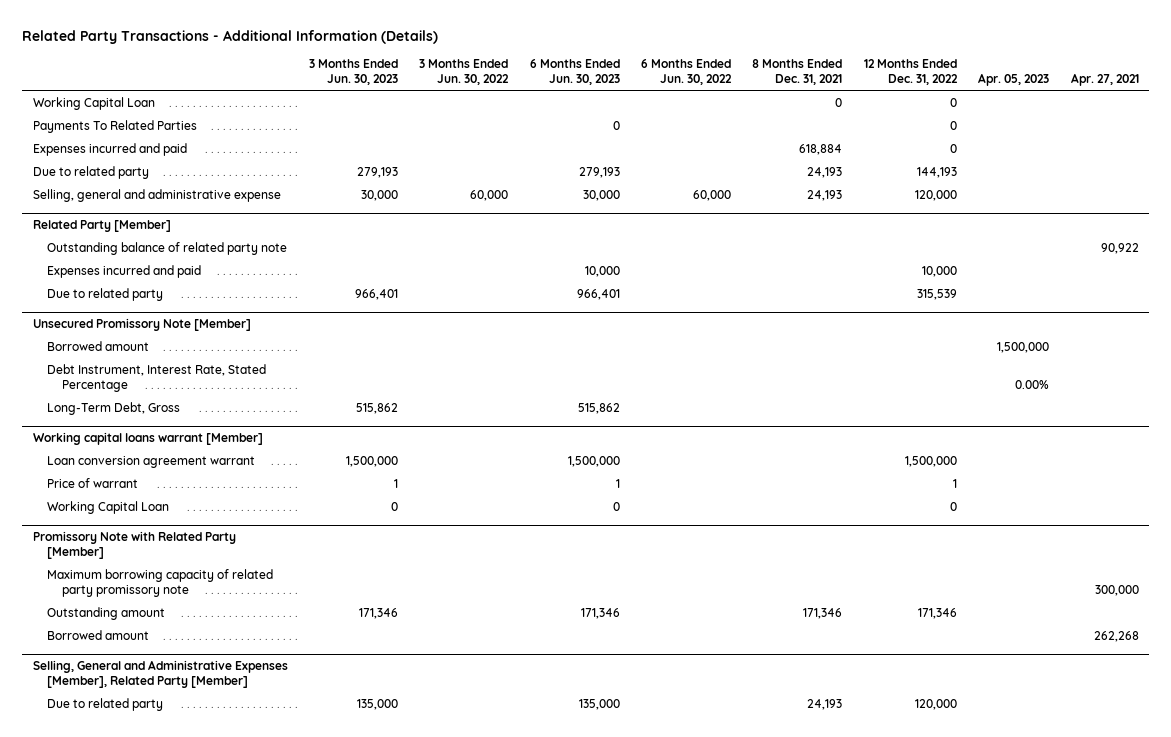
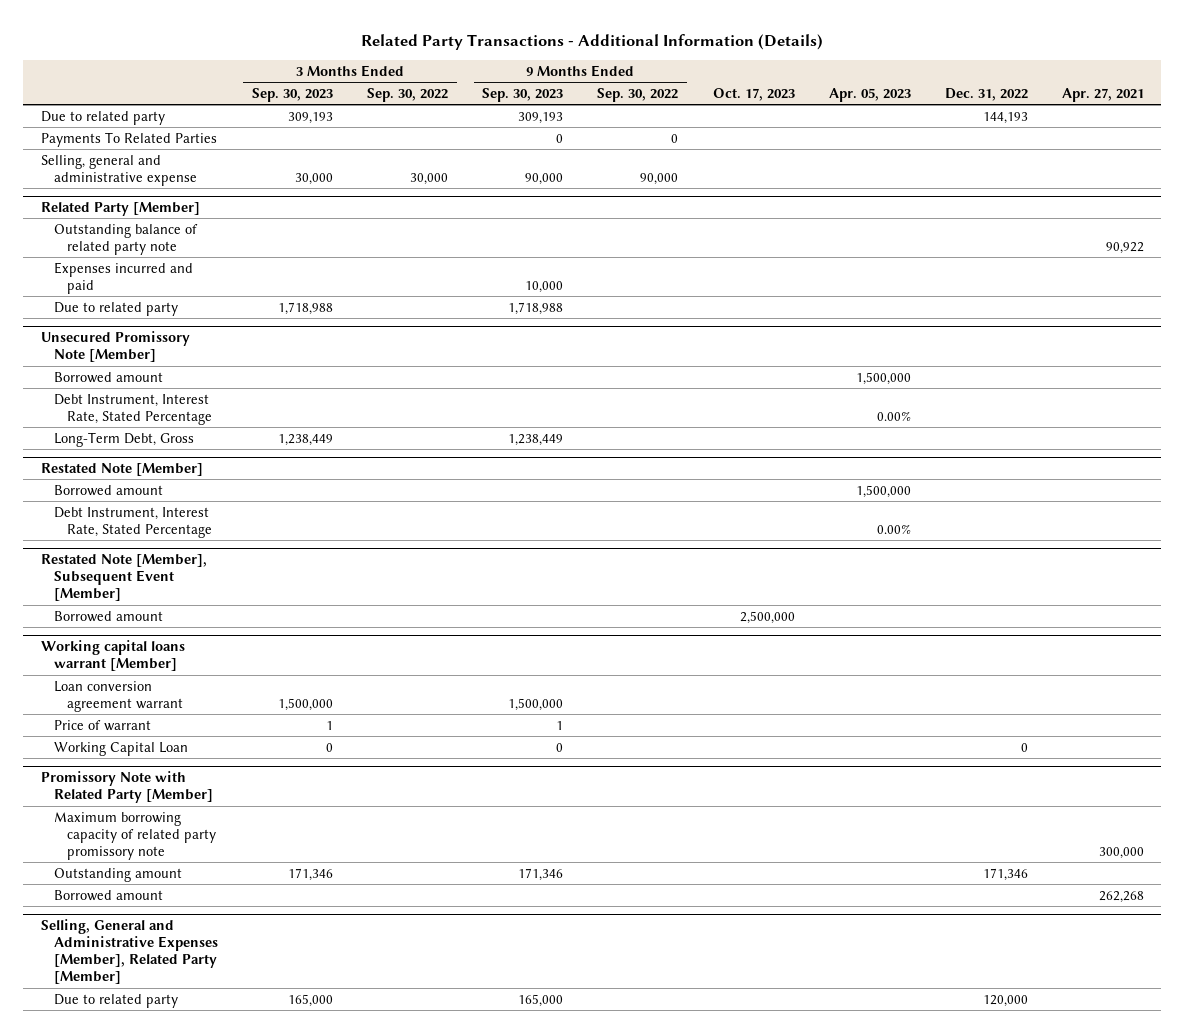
- | 3 Months Ended Jun. 30, 2023 | 3 Months Ended Jun. 30, 2022 | 6 Months Ended Jun. 30, 2023 | 6 Months Ended Jun. 30, 2022 | 8 Months Ended Dec. 31, 2021 | 12 Months Ended Dec. 31, 2022 | Apr. 05, 2023 | Apr. 27, 2021
+ | 3 Months Ended Sep. 30, 2023 | 3 Months Ended Sep. 30, 2022 | 9 Months Ended Sep. 30, 2023 | 9 Months Ended Sep. 30, 2022 | Oct. 17, 2023 | Apr. 05, 2023 | Dec. 31, 2022 | Apr. 27, 2021
- Working Capital Loan | | | | | 0 | 0 | |
- Expenses incurred and paid | | | | | 618,884 | 0 | |
moved down: Payments To Related Parties | | | 0 | 0 | | | |
+ Restated Note [Member]
+ Borrowed amount | | | | | | 1,500,000 | |
+ Debt Instrument, Interest Rate, Stated Percentage | | | | | | 0.00% | |
+ Restated Note [Member], Subsequent Event [Member]
+ Borrowed amount | | | | | 2,500,000 | | |

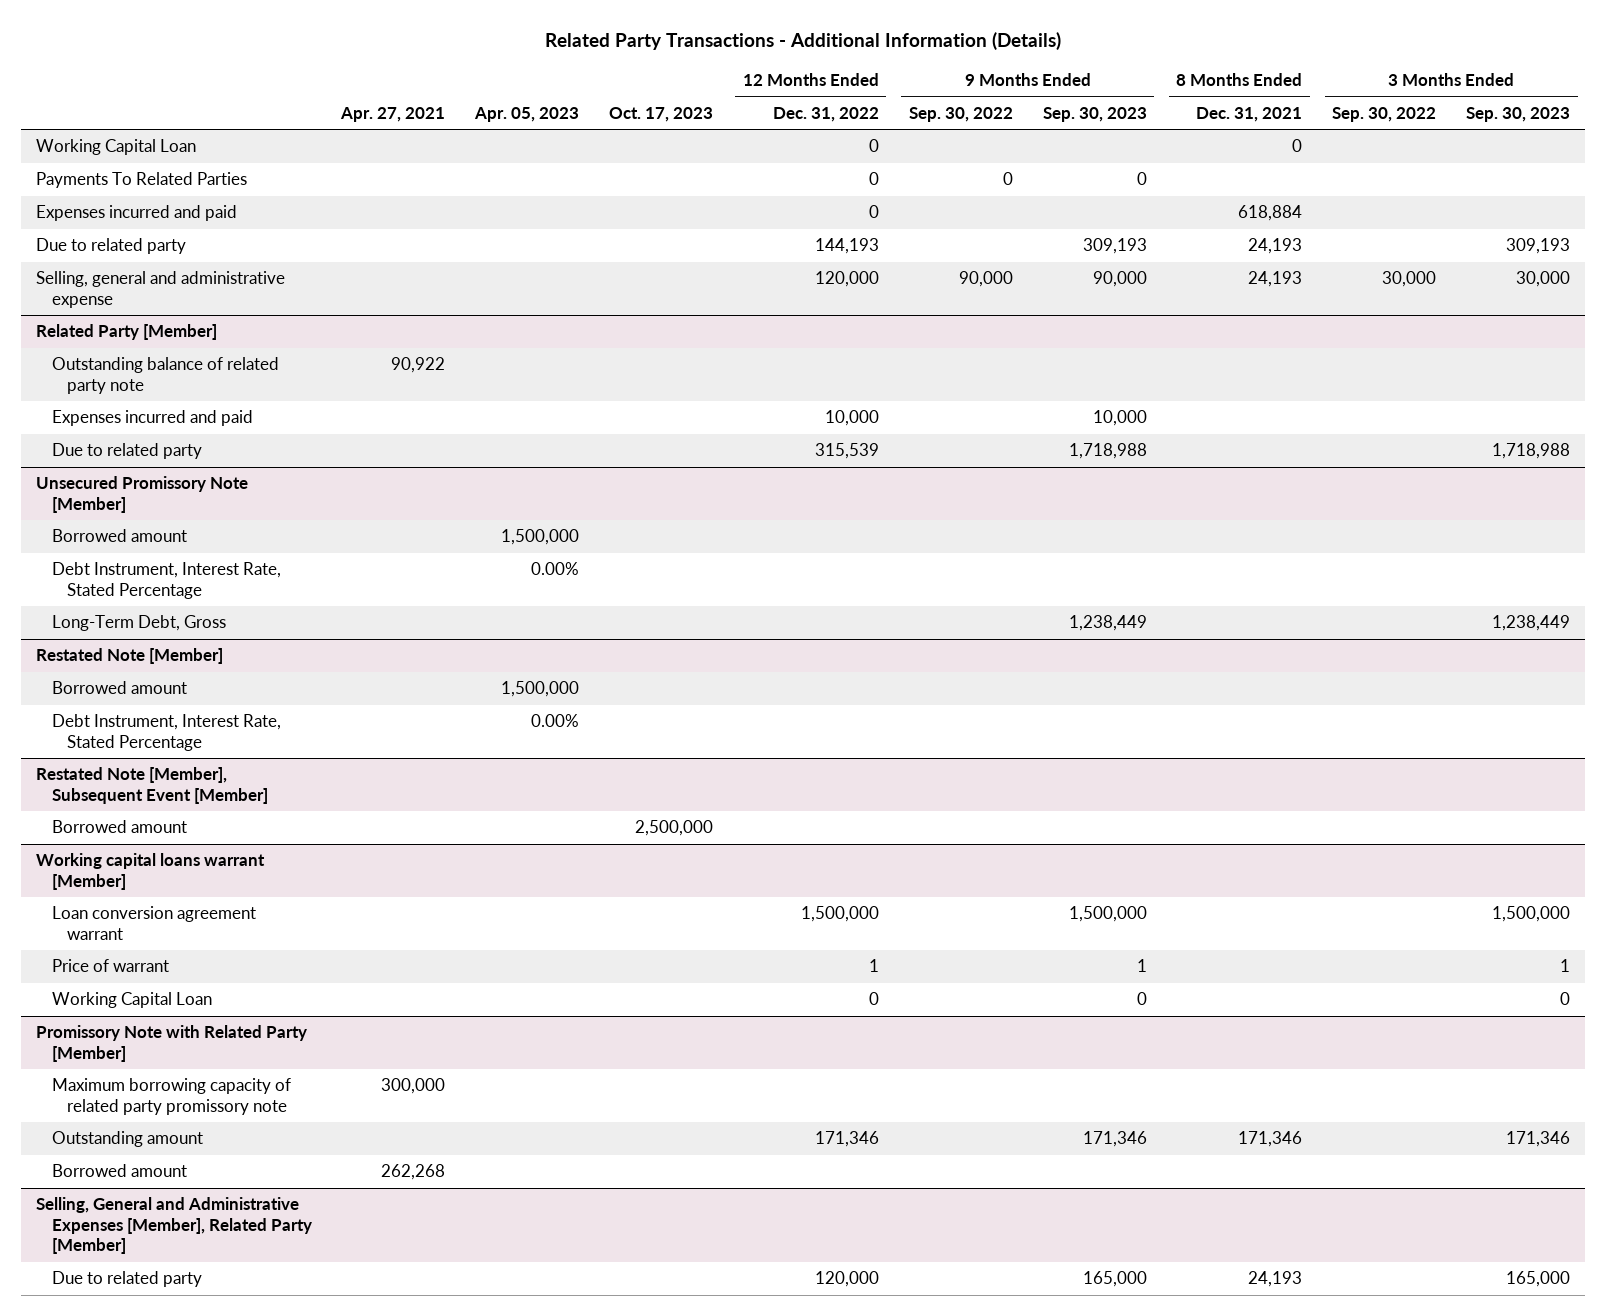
- | 3 Months Ended Sep. 30, 2023 | 3 Months Ended Sep. 30, 2022 | 9 Months Ended Sep. 30, 2023 | 9 Months Ended Sep. 30, 2022 | Oct. 17, 2023 | Apr. 05, 2023 | Dec. 31, 2022 | Apr. 27, 2021
+ | Apr. 27, 2021 | Apr. 05, 2023 | Oct. 17, 2023 | 12 Months Ended Dec. 31, 2022 | 9 Months Ended Sep. 30, 2022 | 9 Months Ended Sep. 30, 2023 | 8 Months Ended Dec. 31, 2021 | 3 Months Ended Sep. 30, 2022 | 3 Months Ended Sep. 30, 2023
+ Working Capital Loan | | | | 0 | | | 0 | |
+ Expenses incurred and paid | | | | 0 | | | 618,884 | |
moved down: Due to related party | | | | 144,193 | | 309,193 | 24,193 | | 309,193

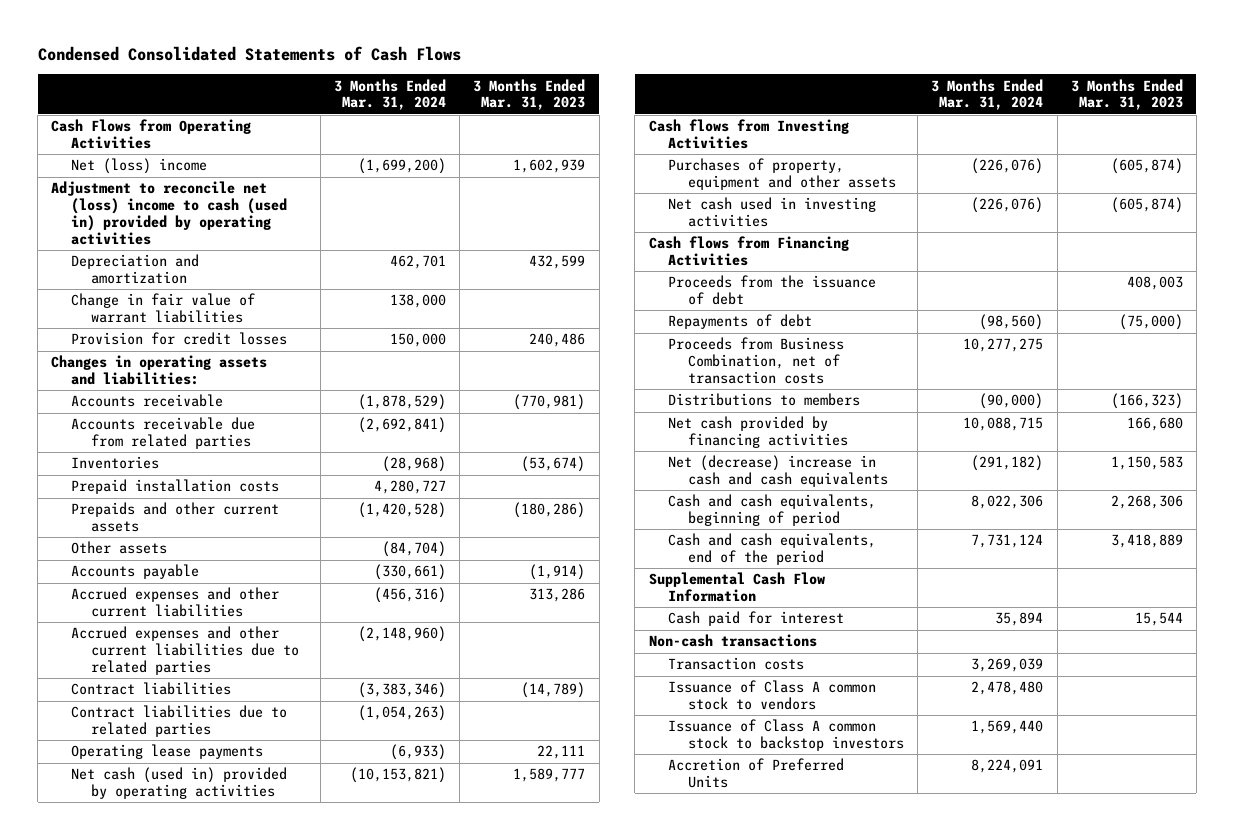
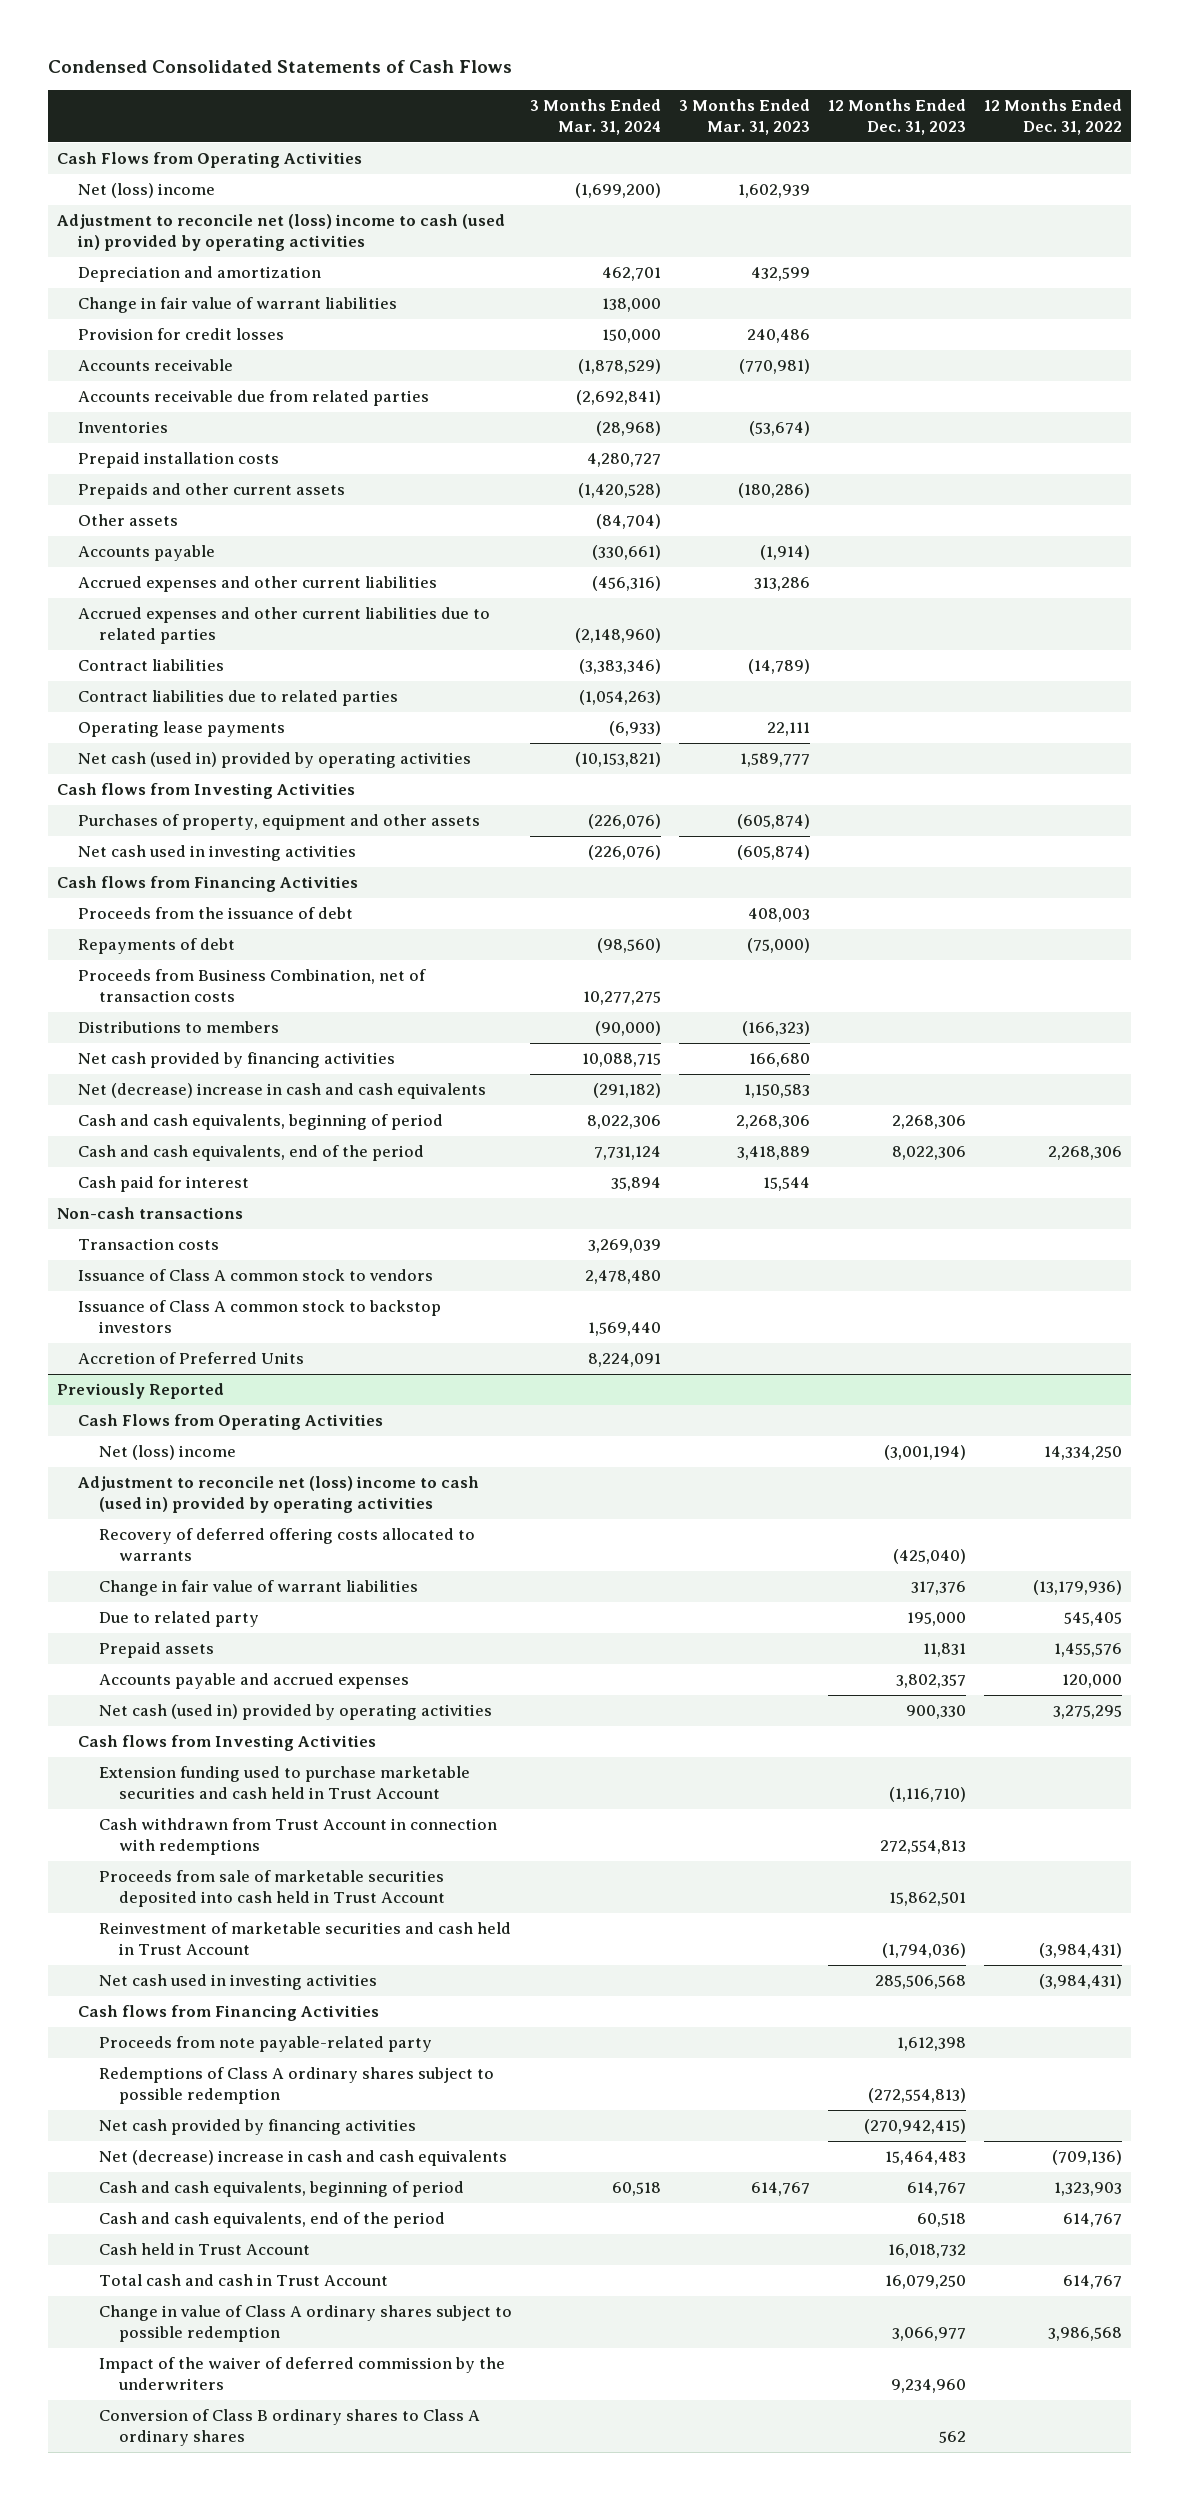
- | 3 Months Ended Mar. 31, 2024 | 3 Months Ended Mar. 31, 2023
+ | 3 Months Ended Mar. 31, 2024 | 3 Months Ended Mar. 31, 2023 | 12 Months Ended Dec. 31, 2023 | 12 Months Ended Dec. 31, 2022
- Changes in operating assets and liabilities:
- Supplemental Cash Flow Information
+ Previously Reported
+ Cash Flows from Operating Activities
+ Net (loss) income | | | (3,001,194) | 14,334,250
+ Adjustment to reconcile net (loss) income to cash (used in) provided by operating activities
+ Recovery of deferred offering costs allocated to warrants | | | (425,040) |
+ Change in fair value of warrant liabilities | | | 317,376 | (13,179,936)
+ Due to related party | | | 195,000 | 545,405
+ Prepaid assets | | | 11,831 | 1,455,576
+ Accounts payable and accrued expenses | | | 3,802,357 | 120,000
+ Net cash (used in) provided by operating activities | | | 900,330 | 3,275,295
+ Cash flows from Investing Activities
+ Extension funding used to purchase marketable securities and cash held in Trust Account | | | (1,116,710) |
+ Cash withdrawn from Trust Account in connection with redemptions | | | 272,554,813 |
+ Proceeds from sale of marketable securities deposited into cash held in Trust Account | | | 15,862,501 |
+ Reinvestment of marketable securities and cash held in Trust Account | | | (1,794,036) | (3,984,431)
+ Net cash used in investing activities | | | 285,506,568 | (3,984,431)
+ Cash flows from Financing Activities
+ Proceeds from note payable-related party | | | 1,612,398 |
+ Redemptions of Class A ordinary shares subject to possible redemption | | | (272,554,813) |
+ Net cash provided by financing activities | | | (270,942,415) |
+ Net (decrease) increase in cash and cash equivalents | | | 15,464,483 | (709,136)
+ Cash and cash equivalents, beginning of period | 60,518 | 614,767 | 614,767 | 1,323,903
+ Cash and cash equivalents, end of the period | | | 60,518 | 614,767
+ Cash held in Trust Account | | | 16,018,732 |
+ Total cash and cash in Trust Account | | | 16,079,250 | 614,767
+ Change in value of Class A ordinary shares subject to possible redemption | | | 3,066,977 | 3,986,568
+ Impact of the waiver of deferred commission by the underwriters | | | 9,234,960 |
+ Conversion of Class B ordinary shares to Class A ordinary shares | | | 562 |

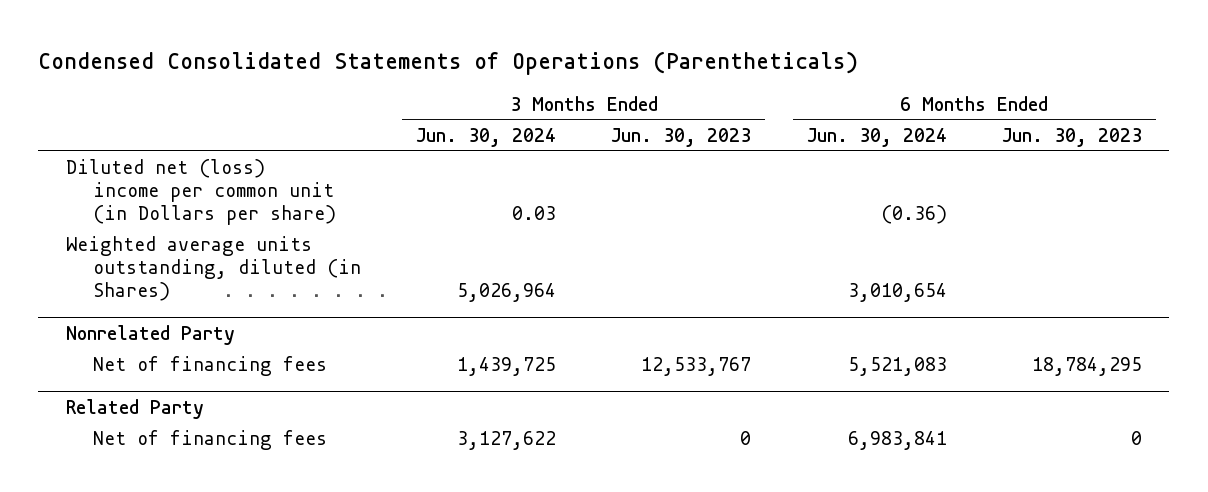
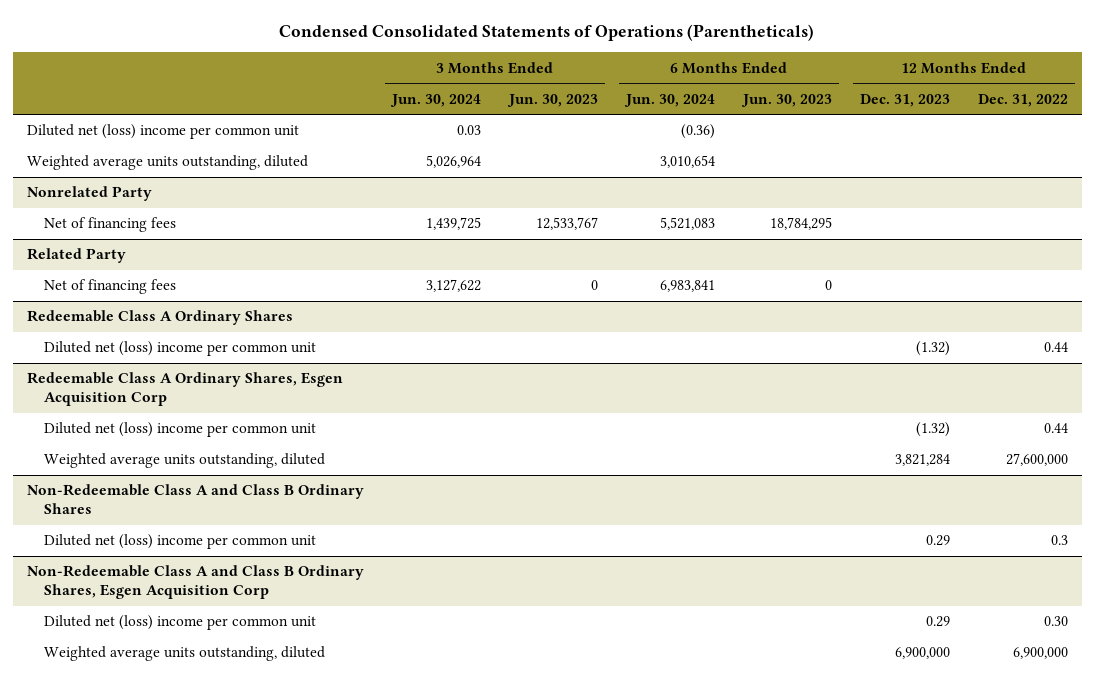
- | 3 Months Ended Jun. 30, 2024 | 3 Months Ended Jun. 30, 2023 | 6 Months Ended Jun. 30, 2024 | 6 Months Ended Jun. 30, 2023
+ | 3 Months Ended Jun. 30, 2024 | 3 Months Ended Jun. 30, 2023 | 6 Months Ended Jun. 30, 2024 | 6 Months Ended Jun. 30, 2023 | 12 Months Ended Dec. 31, 2023 | 12 Months Ended Dec. 31, 2022
- Diluted net (loss) income per common unit (in Dollars per share) | 0.03 | | (0.36) |
- Weighted average units outstanding, diluted (in Shares) | 5,026,964 | | 3,010,654 |
+ Diluted net (loss) income per common unit | 0.03 | | (0.36) | | |
+ Weighted average units outstanding, diluted | 5,026,964 | | 3,010,654 | | |
+ Redeemable Class A Ordinary Shares
+ Diluted net (loss) income per common unit | | | | | (1.32) | 0.44
+ Redeemable Class A Ordinary Shares, Esgen Acquisition Corp
+ Diluted net (loss) income per common unit | | | | | (1.32) | 0.44
+ Weighted average units outstanding, diluted | | | | | 3,821,284 | 27,600,000
+ Non-Redeemable Class A and Class B Ordinary Shares
+ Diluted net (loss) income per common unit | | | | | 0.29 | 0.3
+ Non-Redeemable Class A and Class B Ordinary Shares, Esgen Acquisition Corp
+ Diluted net (loss) income per common unit | | | | | 0.29 | 0.30
+ Weighted average units outstanding, diluted | | | | | 6,900,000 | 6,900,000

